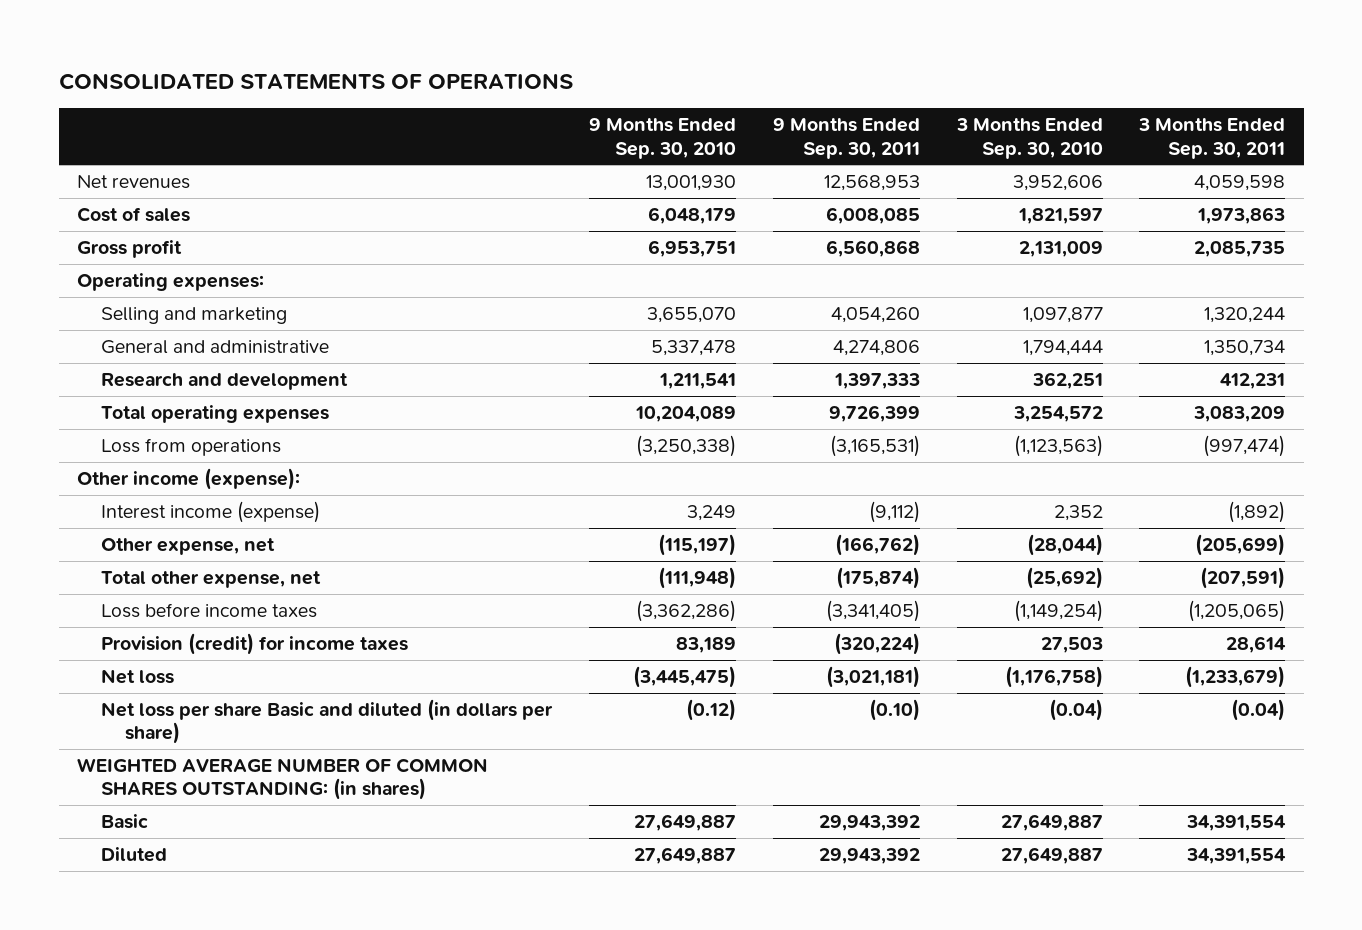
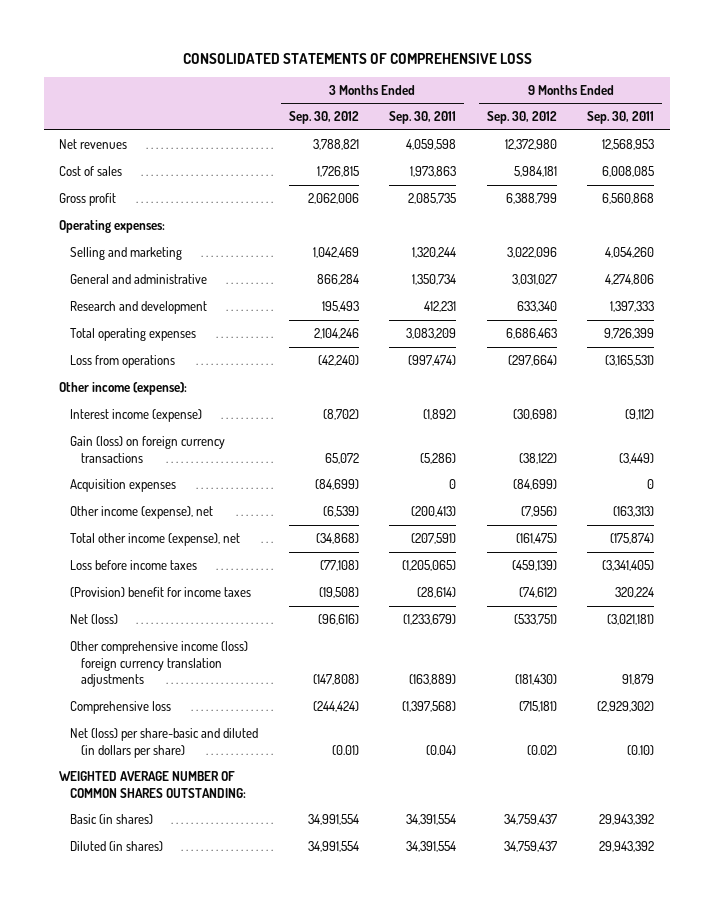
- CONSOLIDATED STATEMENTS OF OPERATIONS
+ CONSOLIDATED STATEMENTS OF COMPREHENSIVE LOSS
- | 9 Months Ended Sep. 30, 2010 | 9 Months Ended Sep. 30, 2011 | 3 Months Ended Sep. 30, 2010 | 3 Months Ended Sep. 30, 2011
+ | 3 Months Ended Sep. 30, 2012 | 3 Months Ended Sep. 30, 2011 | 9 Months Ended Sep. 30, 2012 | 9 Months Ended Sep. 30, 2011
- Other expense, net | (115,197) | (166,762) | (28,044) | (205,699)
- Total other expense, net | (111,948) | (175,874) | (25,692) | (207,591)
+ Gain (loss) on foreign currency transactions | 65,072 | (5,286) | (38,122) | (3,449)
+ Acquisition expenses | (84,699) | 0 | (84,699) | 0
+ Other income (expense), net | (6,539) | (200,413) | (7,956) | (163,313)
+ Total other income (expense), net | (34,868) | (207,591) | (161,475) | (175,874)
- Provision (credit) for income taxes | 83,189 | (320,224) | 27,503 | 28,614
- Net loss | (3,445,475) | (3,021,181) | (1,176,758) | (1,233,679)
- Net loss per share Basic and diluted (in dollars per share) | (0.12) | (0.10) | (0.04) | (0.04)
- WEIGHTED AVERAGE NUMBER OF COMMON SHARES OUTSTANDING: (in shares)
- Basic | 27,649,887 | 29,943,392 | 27,649,887 | 34,391,554
- Diluted | 27,649,887 | 29,943,392 | 27,649,887 | 34,391,554
+ (Provision) benefit for income taxes | (19,508) | (28,614) | (74,612) | 320,224
+ Net (loss) | (96,616) | (1,233,679) | (533,751) | (3,021,181)
+ Other comprehensive income (loss) foreign currency translation adjustments | (147,808) | (163,889) | (181,430) | 91,879
+ Comprehensive loss | (244,424) | (1,397,568) | (715,181) | (2,929,302)
+ Net (loss) per share-basic and diluted (in dollars per share) | (0.01) | (0.04) | (0.02) | (0.10)
+ WEIGHTED AVERAGE NUMBER OF COMMON SHARES OUTSTANDING:
+ Basic (in shares) | 34,991,554 | 34,391,554 | 34,759,437 | 29,943,392
+ Diluted (in shares) | 34,991,554 | 34,391,554 | 34,759,437 | 29,943,392

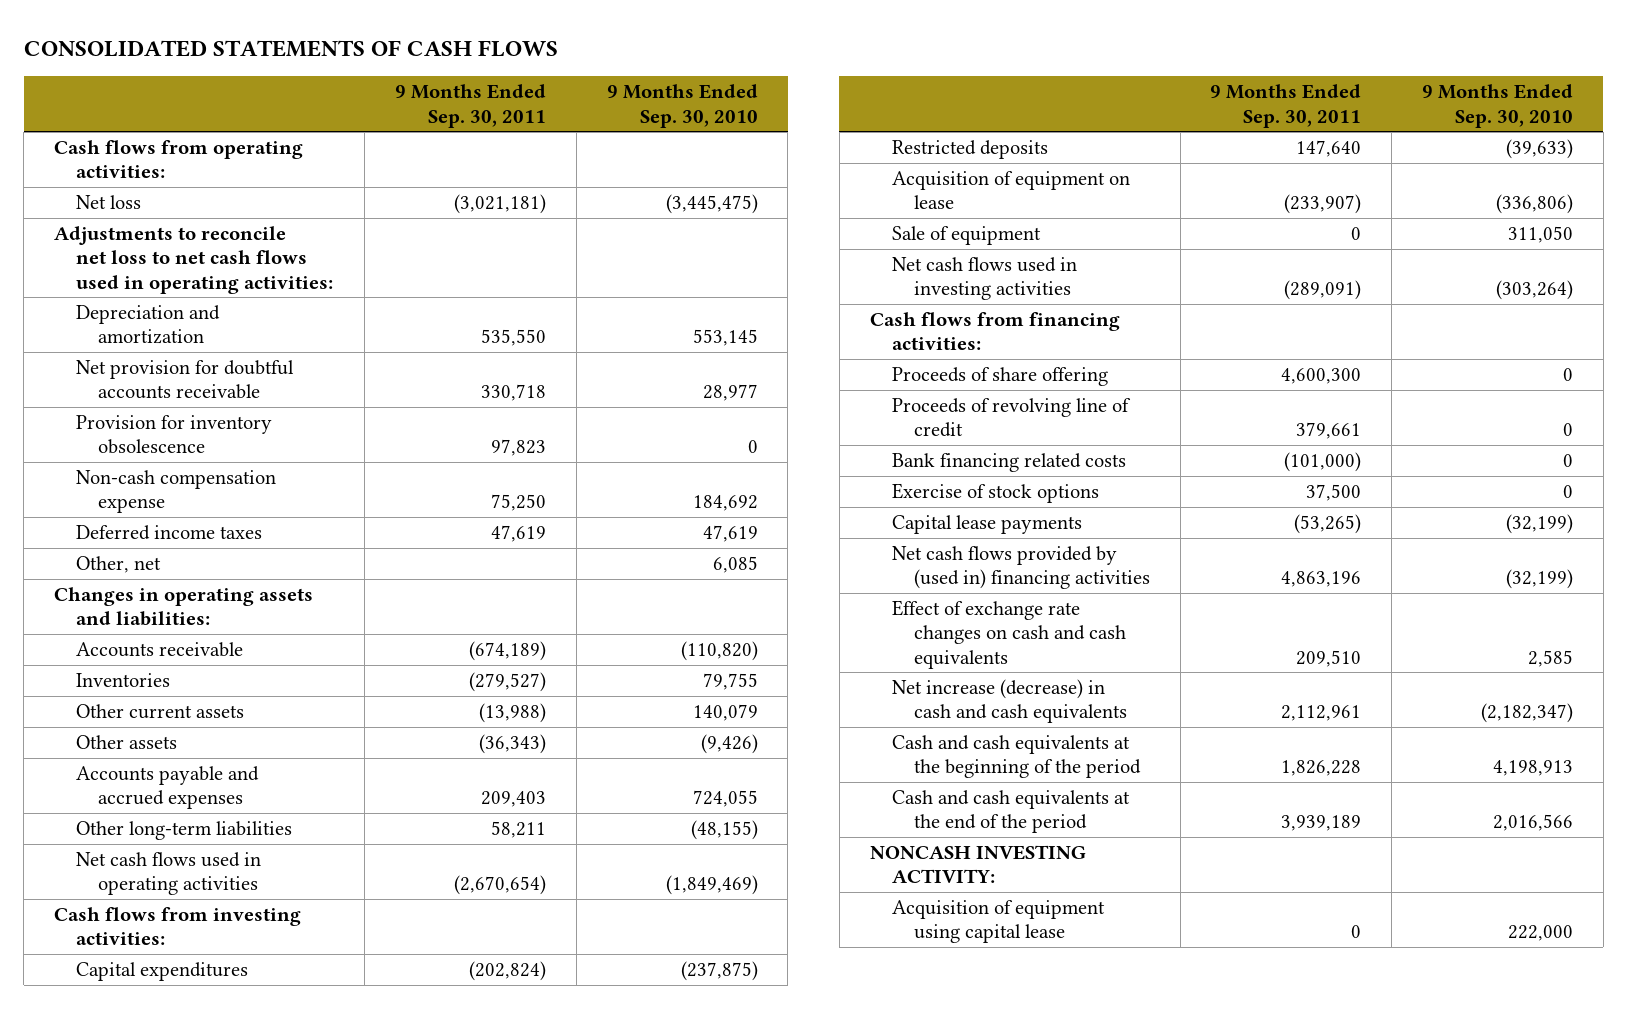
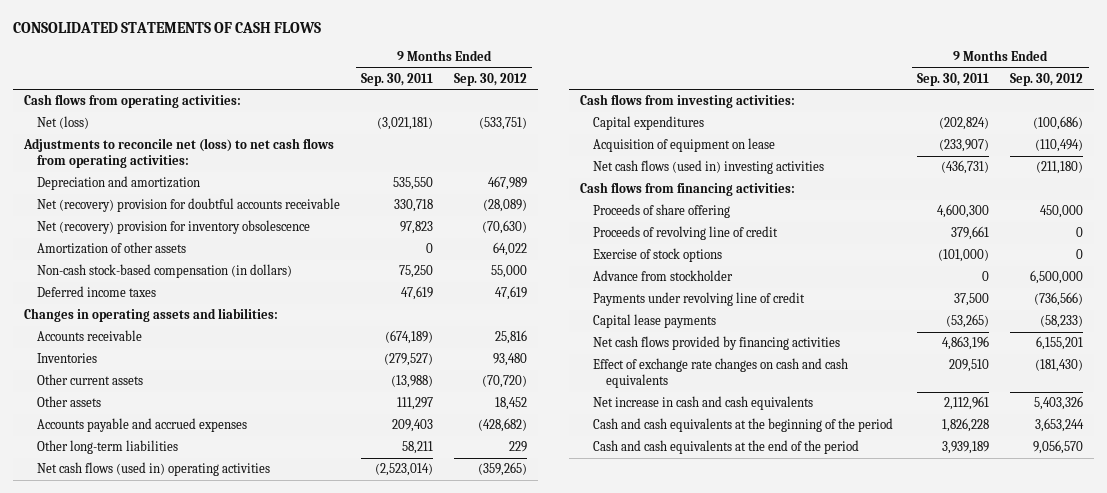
- | 9 Months Ended Sep. 30, 2011 | 9 Months Ended Sep. 30, 2010
+ | 9 Months Ended Sep. 30, 2011 | 9 Months Ended Sep. 30, 2012
- Net loss | (3,021,181) | (3,445,475)
- Adjustments to reconcile net loss to net cash flows used in operating activities:
+ Net (loss) | (3,021,181) | (533,751)
+ Adjustments to reconcile net (loss) to net cash flows from operating activities:
- Net provision for doubtful accounts receivable | 330,718 | 28,977
- Provision for inventory obsolescence | 97,823 | 0
- Non-cash compensation expense | 75,250 | 184,692
+ Net (recovery) provision for doubtful accounts receivable | 330,718 | (28,089)
+ Net (recovery) provision for inventory obsolescence | 97,823 | (70,630)
+ Amortization of other assets | 0 | 64,022
+ Non-cash stock-based compensation (in dollars) | 75,250 | 55,000
- Other, net | | 6,085
- Other assets | (36,343) | (9,426)
+ Other assets | 111,297 | 18,452
- Net cash flows used in operating activities | (2,670,654) | (1,849,469)
+ Net cash flows (used in) operating activities | (2,523,014) | (359,265)
- Restricted deposits | 147,640 | (39,633)
- Sale of equipment | 0 | 311,050
- Net cash flows used in investing activities | (289,091) | (303,264)
+ Net cash flows (used in) investing activities | (436,731) | (211,180)
- Bank financing related costs | (101,000) | 0
- Exercise of stock options | 37,500 | 0
+ Exercise of stock options | (101,000) | 0
+ Advance from stockholder | 0 | 6,500,000
+ Payments under revolving line of credit | 37,500 | (736,566)
- Net cash flows provided by (used in) financing activities | 4,863,196 | (32,199)
+ Net cash flows provided by financing activities | 4,863,196 | 6,155,201
- Net increase (decrease) in cash and cash equivalents | 2,112,961 | (2,182,347)
+ Net increase in cash and cash equivalents | 2,112,961 | 5,403,326
- NONCASH INVESTING ACTIVITY:
- Acquisition of equipment using capital lease | 0 | 222,000

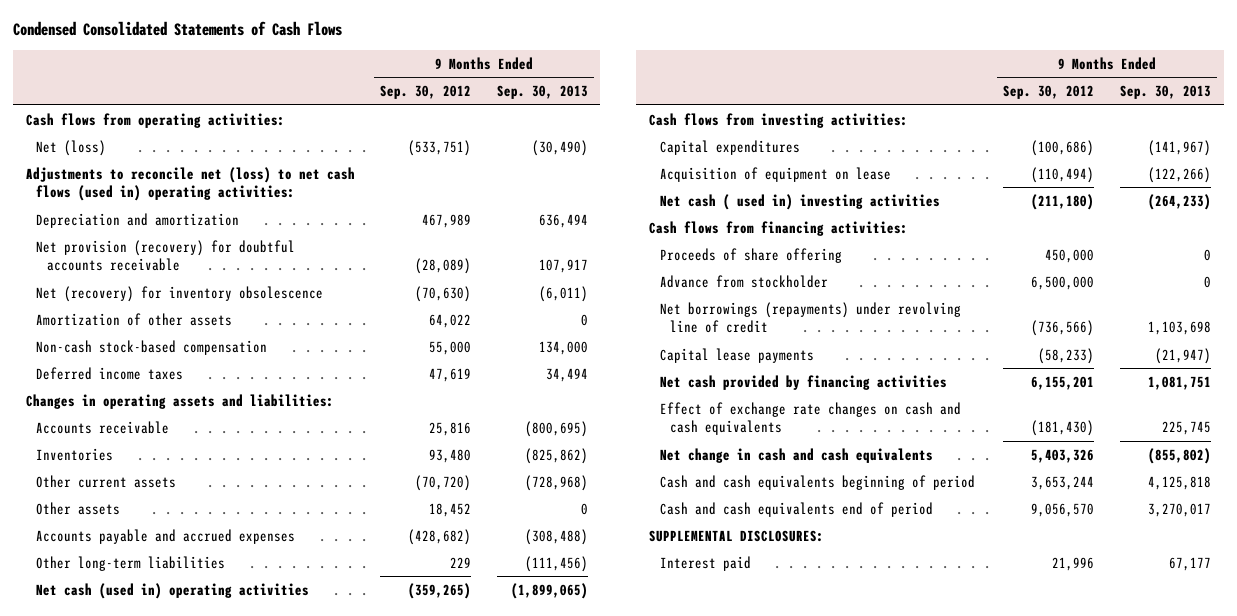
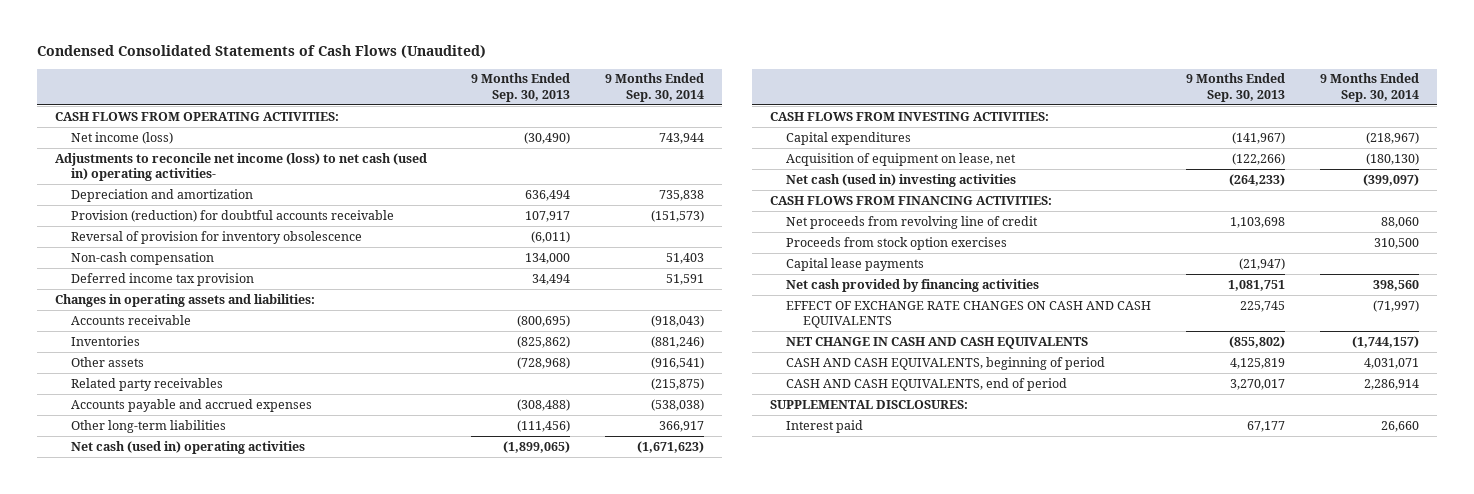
- Condensed Consolidated Statements of Cash Flows
+ Condensed Consolidated Statements of Cash Flows (Unaudited)
- | 9 Months Ended Sep. 30, 2012 | 9 Months Ended Sep. 30, 2013
+ | 9 Months Ended Sep. 30, 2013 | 9 Months Ended Sep. 30, 2014
- Cash flows from operating activities:
- Net (loss) | (533,751) | (30,490)
- Adjustments to reconcile net (loss) to net cash flows (used in) operating activities:
+ CASH FLOWS FROM OPERATING ACTIVITIES:
+ Net income (loss) | (30,490) | 743,944
+ Adjustments to reconcile net income (loss) to net cash (used in) operating activities-
- Net provision (recovery) for doubtful accounts receivable | (28,089) | 107,917
- Net (recovery) for inventory obsolescence | (70,630) | (6,011)
- Amortization of other assets | 64,022 | 0
- Non-cash stock-based compensation | 55,000 | 134,000
- Deferred income taxes | 47,619 | 34,494
+ Provision (reduction) for doubtful accounts receivable | 107,917 | (151,573)
+ Reversal of provision for inventory obsolescence | (6,011) |
+ Non-cash compensation | 134,000 | 51,403
+ Deferred income tax provision | 34,494 | 51,591
- Other current assets | (70,720) | (728,968)
- Other assets | 18,452 | 0
+ Other assets | (728,968) | (916,541)
+ Related party receivables | | (215,875)
- Cash flows from investing activities:
+ CASH FLOWS FROM INVESTING ACTIVITIES:
- Acquisition of equipment on lease | (110,494) | (122,266)
- Net cash ( used in) investing activities | (211,180) | (264,233)
- Cash flows from financing activities:
- Proceeds of share offering | 450,000 | 0
- Advance from stockholder | 6,500,000 | 0
- Net borrowings (repayments) under revolving line of credit | (736,566) | 1,103,698
+ Acquisition of equipment on lease, net | (122,266) | (180,130)
+ Net cash (used in) investing activities | (264,233) | (399,097)
+ CASH FLOWS FROM FINANCING ACTIVITIES:
+ Net proceeds from revolving line of credit | 1,103,698 | 88,060
+ Proceeds from stock option exercises | | 310,500
- Effect of exchange rate changes on cash and cash equivalents | (181,430) | 225,745
- Net change in cash and cash equivalents | 5,403,326 | (855,802)
- Cash and cash equivalents beginning of period | 3,653,244 | 4,125,818
- Cash and cash equivalents end of period | 9,056,570 | 3,270,017
+ EFFECT OF EXCHANGE RATE CHANGES ON CASH AND CASH EQUIVALENTS | 225,745 | (71,997)
+ NET CHANGE IN CASH AND CASH EQUIVALENTS | (855,802) | (1,744,157)
+ CASH AND CASH EQUIVALENTS, beginning of period | 4,125,819 | 4,031,071
+ CASH AND CASH EQUIVALENTS, end of period | 3,270,017 | 2,286,914

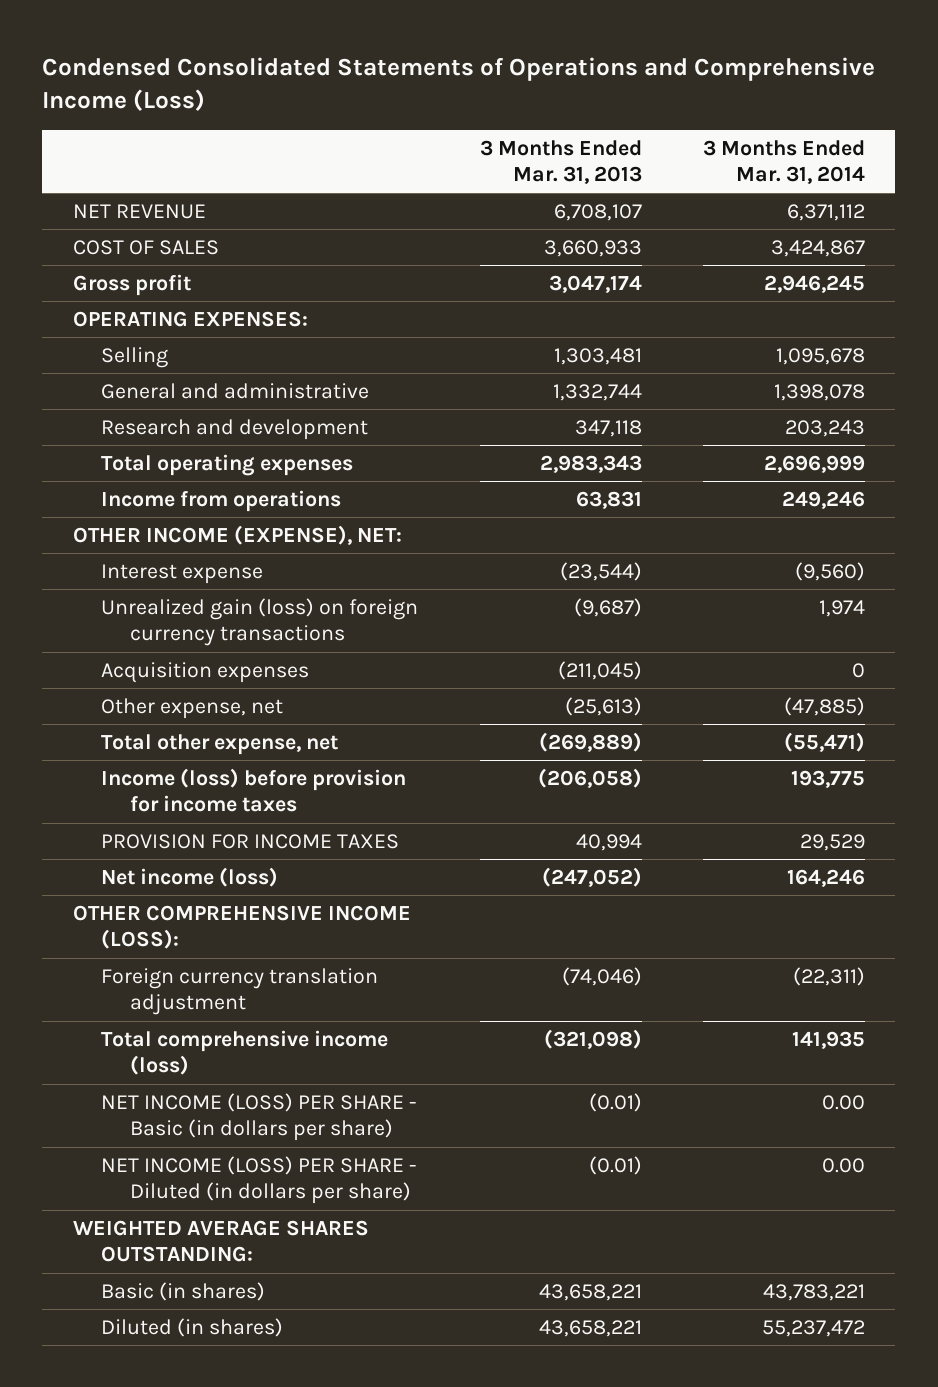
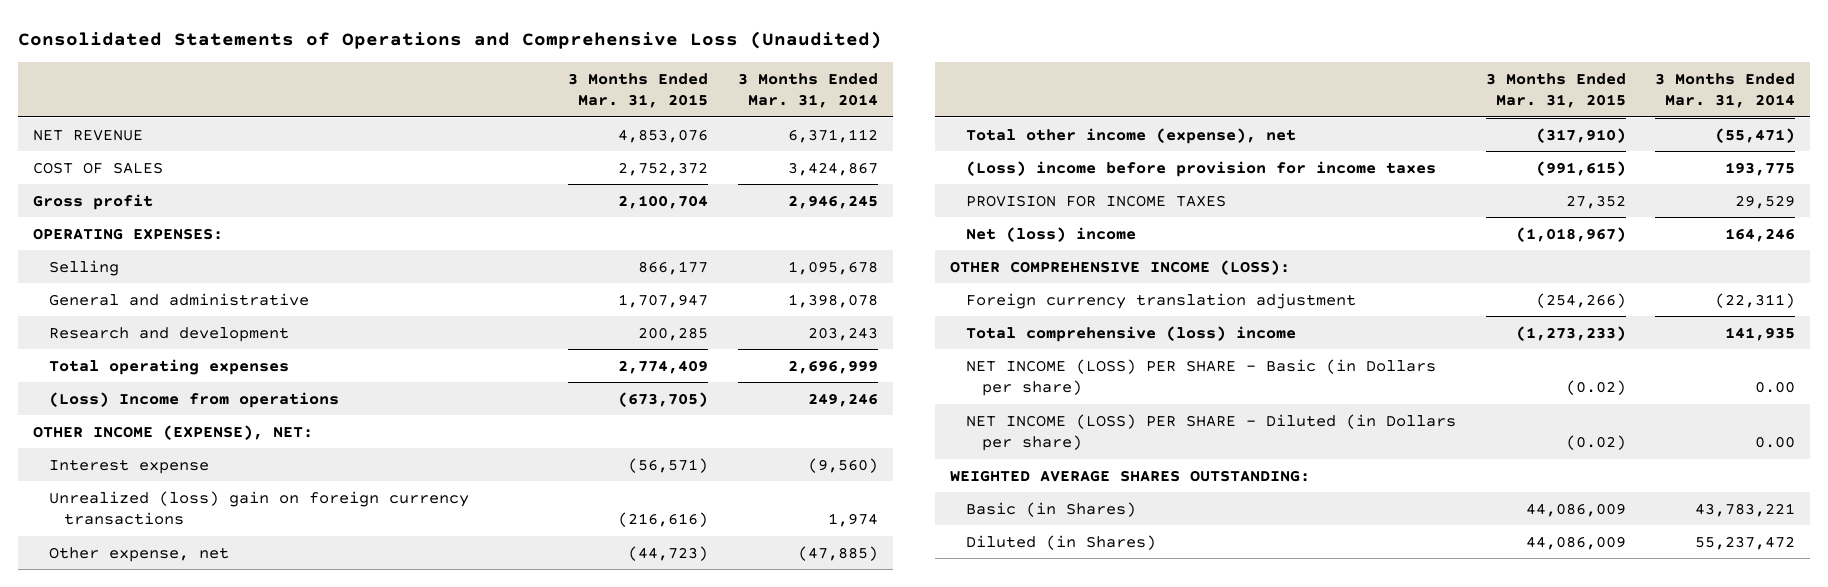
- Condensed Consolidated Statements of Operations and Comprehensive Income (Loss)
+ Consolidated Statements of Operations and Comprehensive Loss (Unaudited)
- | 3 Months Ended Mar. 31, 2013 | 3 Months Ended Mar. 31, 2014
+ | 3 Months Ended Mar. 31, 2015 | 3 Months Ended Mar. 31, 2014
- Income from operations | 63,831 | 249,246
+ (Loss) Income from operations | (673,705) | 249,246
- Unrealized gain (loss) on foreign currency transactions | (9,687) | 1,974
- Acquisition expenses | (211,045) | 0
+ Unrealized (loss) gain on foreign currency transactions | (216,616) | 1,974
- Total other expense, net | (269,889) | (55,471)
- Income (loss) before provision for income taxes | (206,058) | 193,775
+ Total other income (expense), net | (317,910) | (55,471)
+ (Loss) income before provision for income taxes | (991,615) | 193,775
- Net income (loss) | (247,052) | 164,246
+ Net (loss) income | (1,018,967) | 164,246
- Total comprehensive income (loss) | (321,098) | 141,935
- NET INCOME (LOSS) PER SHARE - Basic (in dollars per share) | (0.01) | 0.00
- NET INCOME (LOSS) PER SHARE - Diluted (in dollars per share) | (0.01) | 0.00
+ Total comprehensive (loss) income | (1,273,233) | 141,935
+ NET INCOME (LOSS) PER SHARE - Basic (in Dollars per share) | (0.02) | 0.00
+ NET INCOME (LOSS) PER SHARE - Diluted (in Dollars per share) | (0.02) | 0.00
- Basic (in shares) | 43,658,221 | 43,783,221
- Diluted (in shares) | 43,658,221 | 55,237,472
+ Basic (in Shares) | 44,086,009 | 43,783,221
+ Diluted (in Shares) | 44,086,009 | 55,237,472

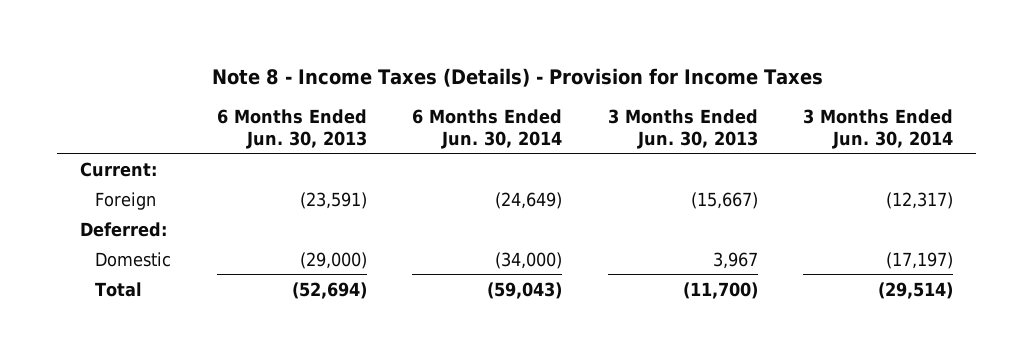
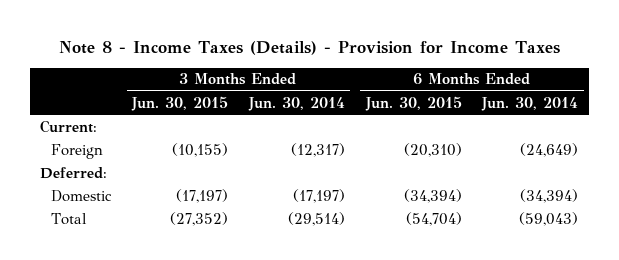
- | 6 Months Ended Jun. 30, 2013 | 6 Months Ended Jun. 30, 2014 | 3 Months Ended Jun. 30, 2013 | 3 Months Ended Jun. 30, 2014
+ | 3 Months Ended Jun. 30, 2015 | 3 Months Ended Jun. 30, 2014 | 6 Months Ended Jun. 30, 2015 | 6 Months Ended Jun. 30, 2014
- Domestic | (29,000) | (34,000) | 3,967 | (17,197)
+ Domestic | (17,197) | (17,197) | (34,394) | (34,394)

